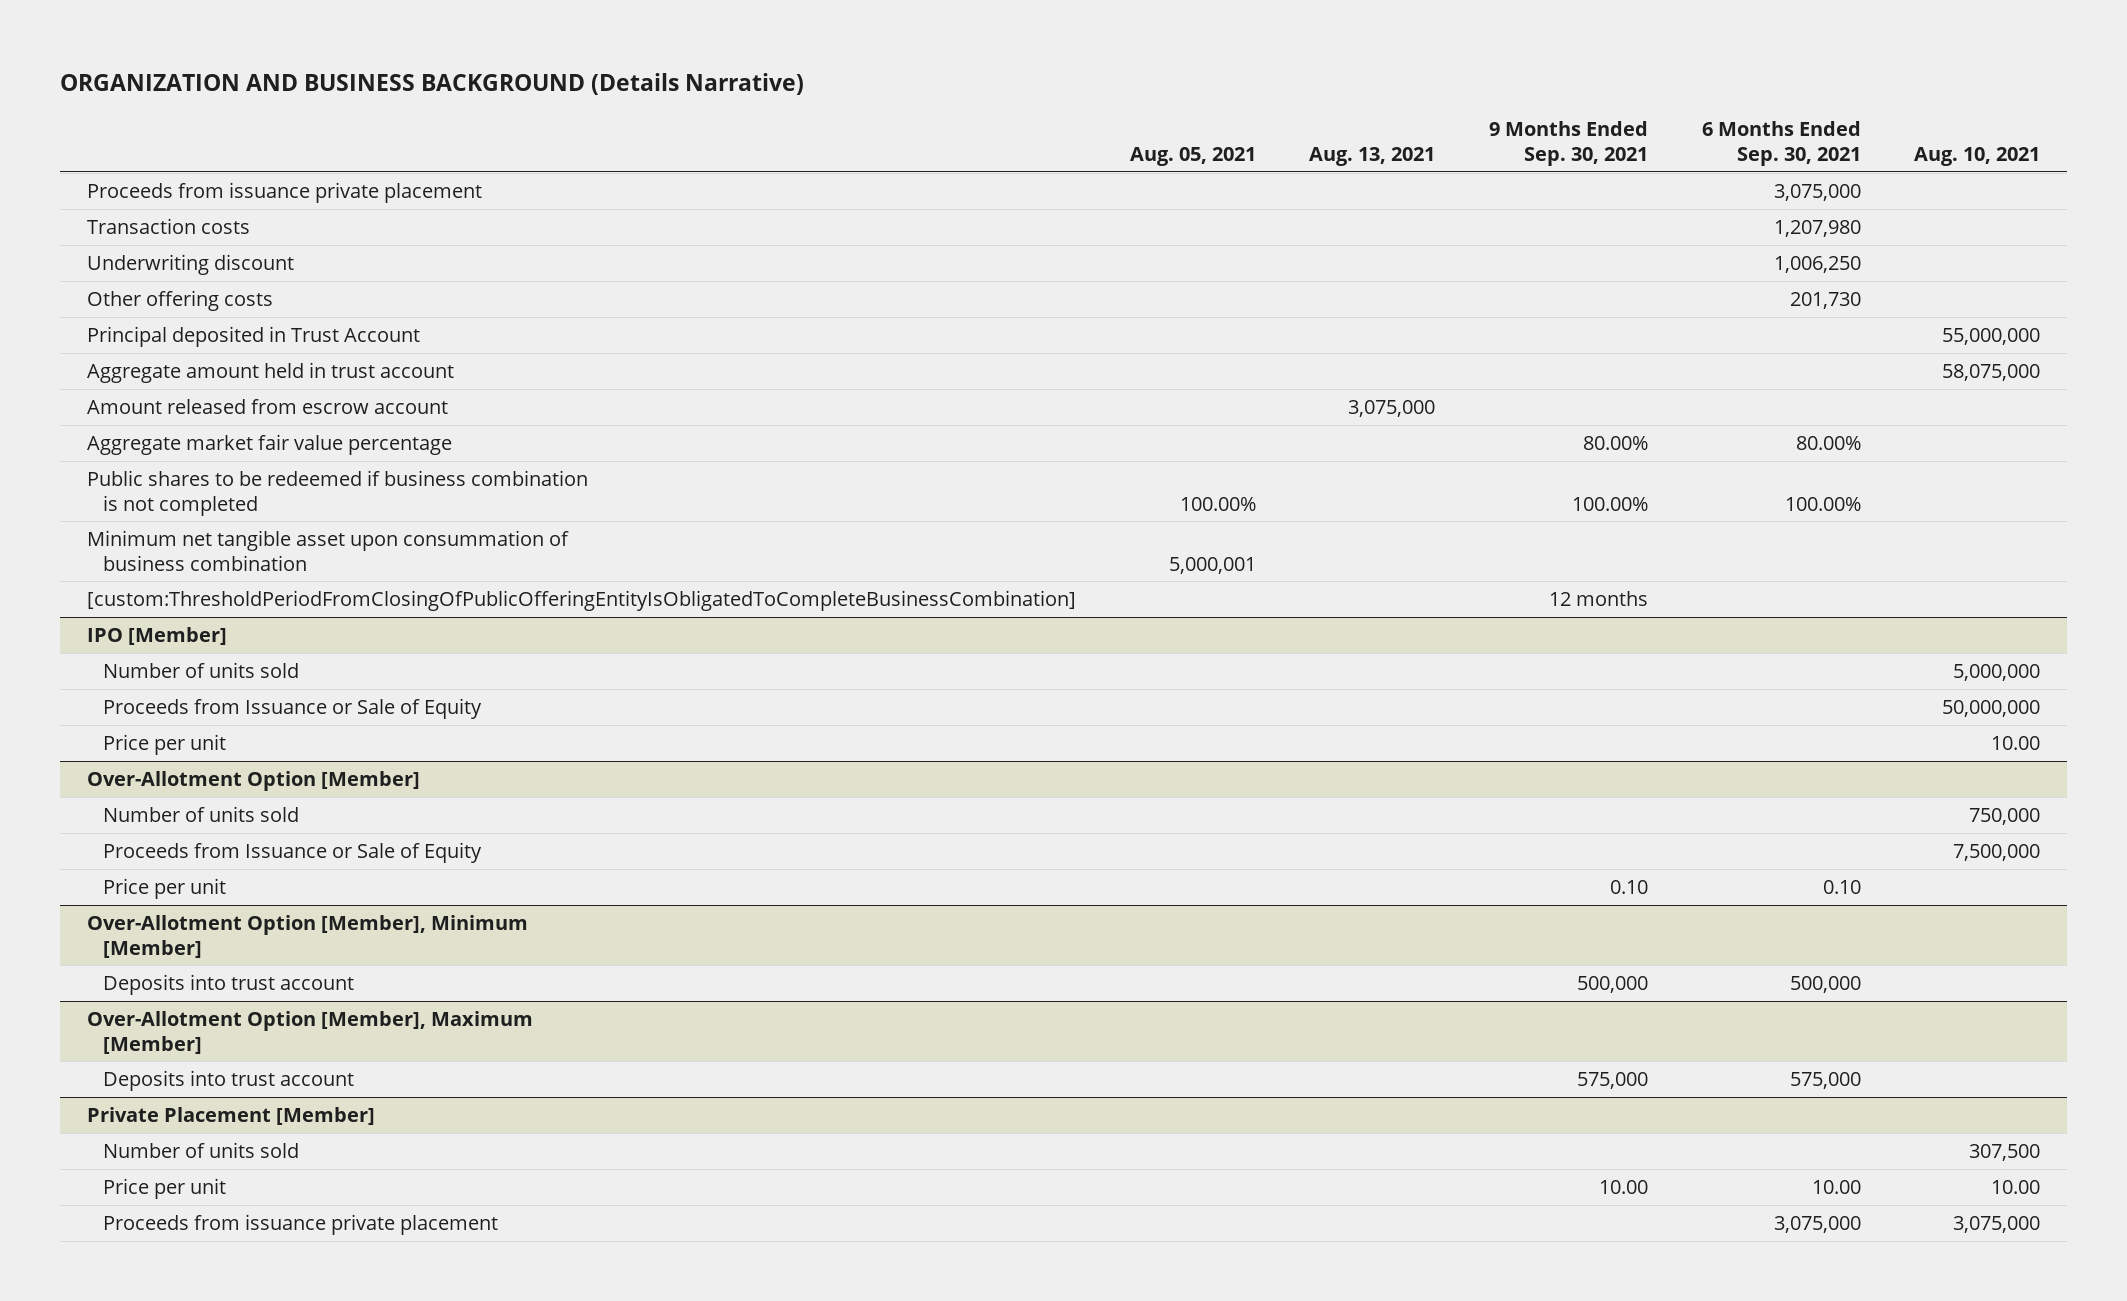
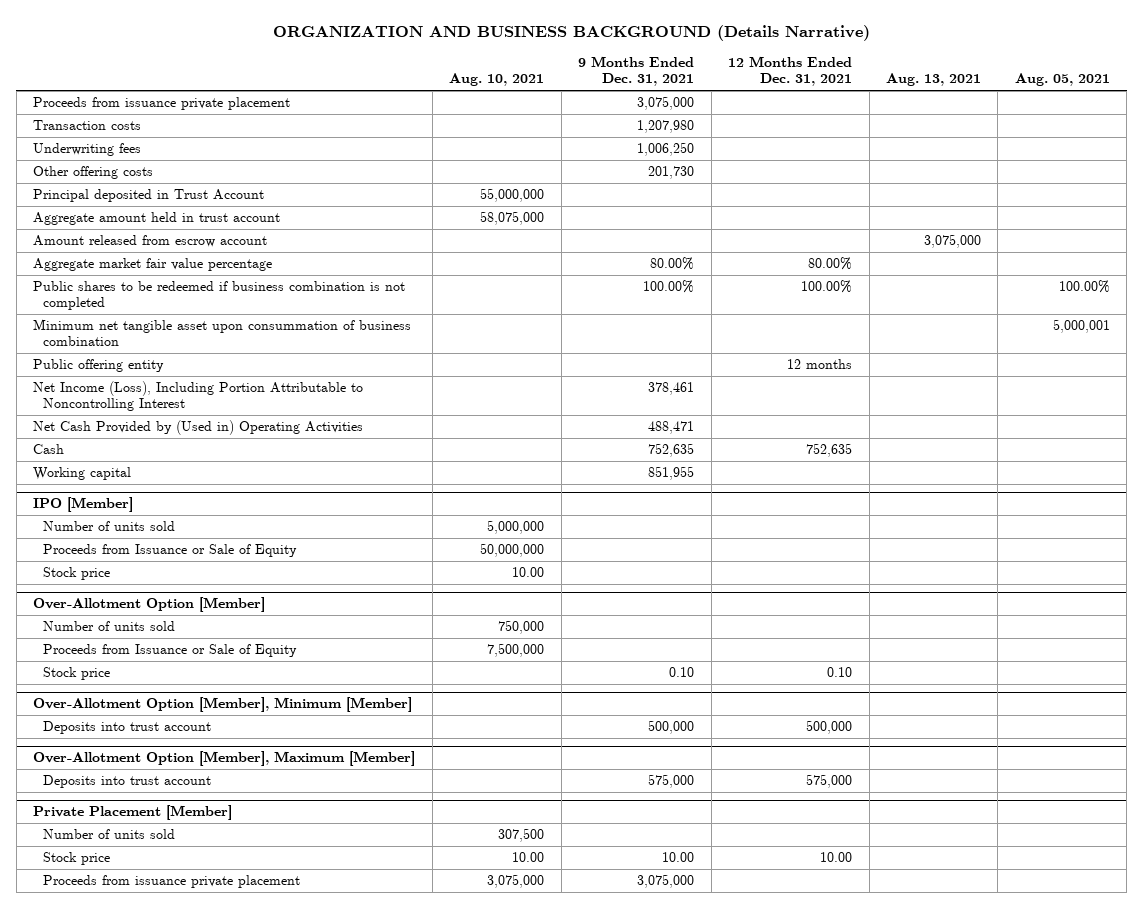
- | Aug. 05, 2021 | Aug. 13, 2021 | 9 Months Ended Sep. 30, 2021 | 6 Months Ended Sep. 30, 2021 | Aug. 10, 2021
+ | Aug. 10, 2021 | 9 Months Ended Dec. 31, 2021 | 12 Months Ended Dec. 31, 2021 | Aug. 13, 2021 | Aug. 05, 2021
- Underwriting discount | | | | 1,006,250 |
+ Underwriting fees | | 1,006,250 | | |
- [custom:ThresholdPeriodFromClosingOfPublicOfferingEntityIsObligatedToCompleteBusinessCombination] | | | 12 months | |
+ Public offering entity | | | 12 months | |
+ Net Income (Loss), Including Portion Attributable to Noncontrolling Interest | | 378,461 | | |
+ Net Cash Provided by (Used in) Operating Activities | | 488,471 | | |
+ Cash | | 752,635 | 752,635 | |
+ Working capital | | 851,955 | | |
@ IPO [Member]
- Price per unit | | | | | 10.00
+ Stock price | 10.00 | | | |
@ Over-Allotment Option [Member]
- Price per unit | | | 0.10 | 0.10 |
+ Stock price | | 0.10 | 0.10 | |
@ Private Placement [Member]
- Price per unit | | | 10.00 | 10.00 | 10.00
+ Stock price | 10.00 | 10.00 | 10.00 | |

